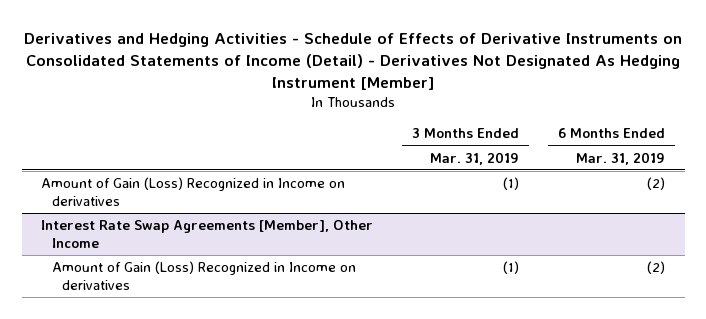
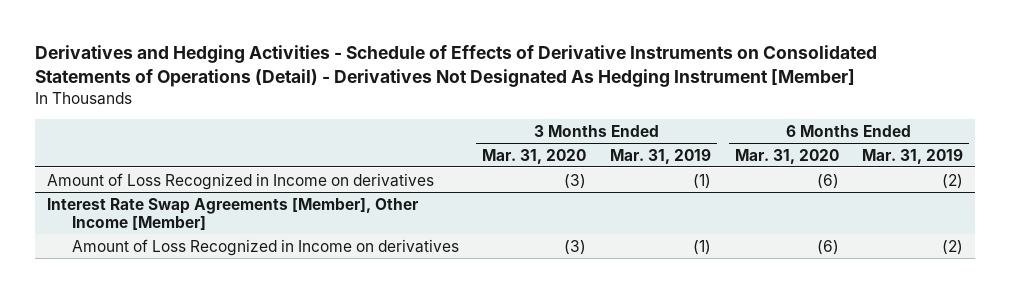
- Derivatives and Hedging Activities - Schedule of Effects of Derivative Instruments on Consolidated Statements of Income (Detail) - Derivatives Not Designated As Hedging Instrument [Member]
+ Derivatives and Hedging Activities - Schedule of Effects of Derivative Instruments on Consolidated Statements of Operations (Detail) - Derivatives Not Designated As Hedging Instrument [Member]
- | 3 Months Ended Mar. 31, 2019 | 6 Months Ended Mar. 31, 2019
+ | 3 Months Ended Mar. 31, 2020 | 3 Months Ended Mar. 31, 2019 | 6 Months Ended Mar. 31, 2020 | 6 Months Ended Mar. 31, 2019
- Amount of Gain (Loss) Recognized in Income on derivatives | (1) | (2)
- Interest Rate Swap Agreements [Member], Other Income
- Amount of Gain (Loss) Recognized in Income on derivatives | (1) | (2)
+ Amount of Loss Recognized in Income on derivatives | (3) | (1) | (6) | (2)
+ Interest Rate Swap Agreements [Member], Other Income [Member]
+ Amount of Loss Recognized in Income on derivatives | (3) | (1) | (6) | (2)

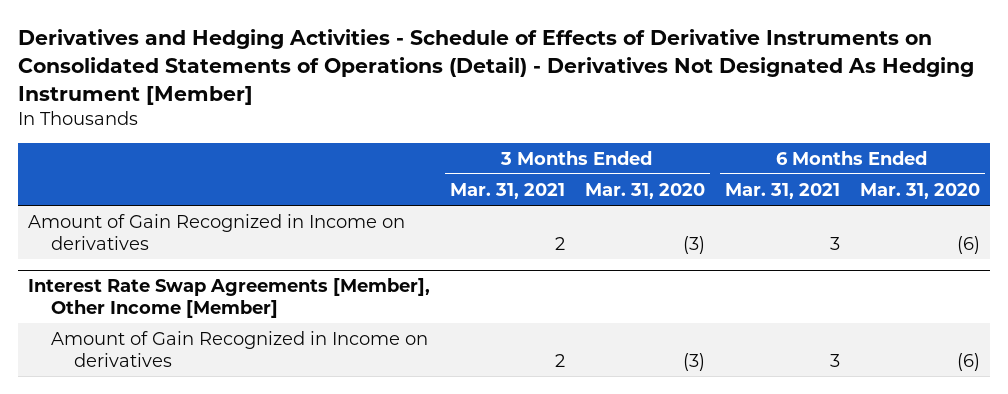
- | 3 Months Ended Mar. 31, 2020 | 3 Months Ended Mar. 31, 2019 | 6 Months Ended Mar. 31, 2020 | 6 Months Ended Mar. 31, 2019
+ | 3 Months Ended Mar. 31, 2021 | 3 Months Ended Mar. 31, 2020 | 6 Months Ended Mar. 31, 2021 | 6 Months Ended Mar. 31, 2020
- Amount of Loss Recognized in Income on derivatives | (3) | (1) | (6) | (2)
+ Amount of Gain Recognized in Income on derivatives | 2 | (3) | 3 | (6)
@ Interest Rate Swap Agreements [Member], Other Income [Member]
- Amount of Loss Recognized in Income on derivatives | (3) | (1) | (6) | (2)
+ Amount of Gain Recognized in Income on derivatives | 2 | (3) | 3 | (6)

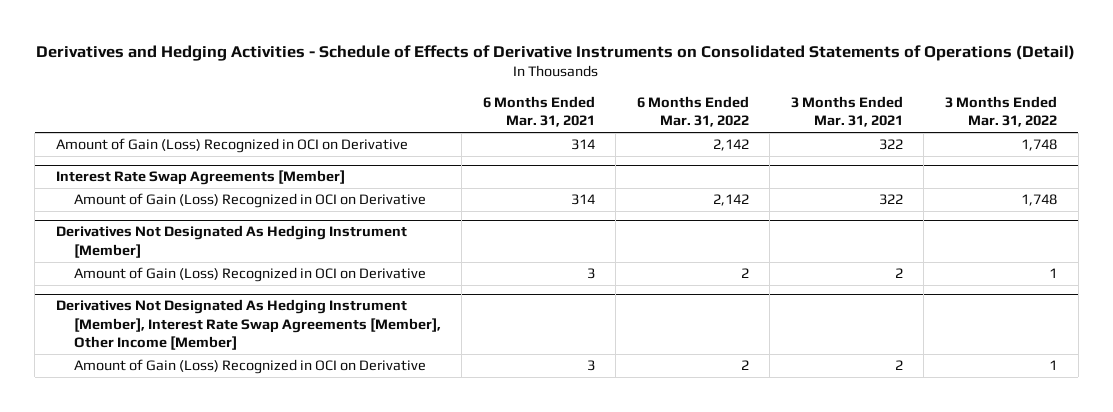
- Derivatives and Hedging Activities - Schedule of Effects of Derivative Instruments on Consolidated Statements of Operations (Detail) - Derivatives Not Designated As Hedging Instrument [Member]
+ Derivatives and Hedging Activities - Schedule of Effects of Derivative Instruments on Consolidated Statements of Operations (Detail)
- | 3 Months Ended Mar. 31, 2021 | 3 Months Ended Mar. 31, 2020 | 6 Months Ended Mar. 31, 2021 | 6 Months Ended Mar. 31, 2020
+ | 6 Months Ended Mar. 31, 2021 | 6 Months Ended Mar. 31, 2022 | 3 Months Ended Mar. 31, 2021 | 3 Months Ended Mar. 31, 2022
- Amount of Gain Recognized in Income on derivatives | 2 | (3) | 3 | (6)
- Interest Rate Swap Agreements [Member], Other Income [Member]
- Amount of Gain Recognized in Income on derivatives | 2 | (3) | 3 | (6)
+ Amount of Gain (Loss) Recognized in OCI on Derivative | 314 | 2,142 | 322 | 1,748
+ Interest Rate Swap Agreements [Member]
+ Amount of Gain (Loss) Recognized in OCI on Derivative | 314 | 2,142 | 322 | 1,748
+ Derivatives Not Designated As Hedging Instrument [Member]
+ Amount of Gain (Loss) Recognized in OCI on Derivative | 3 | 2 | 2 | 1
+ Derivatives Not Designated As Hedging Instrument [Member], Interest Rate Swap Agreements [Member], Other Income [Member]
+ Amount of Gain (Loss) Recognized in OCI on Derivative | 3 | 2 | 2 | 1

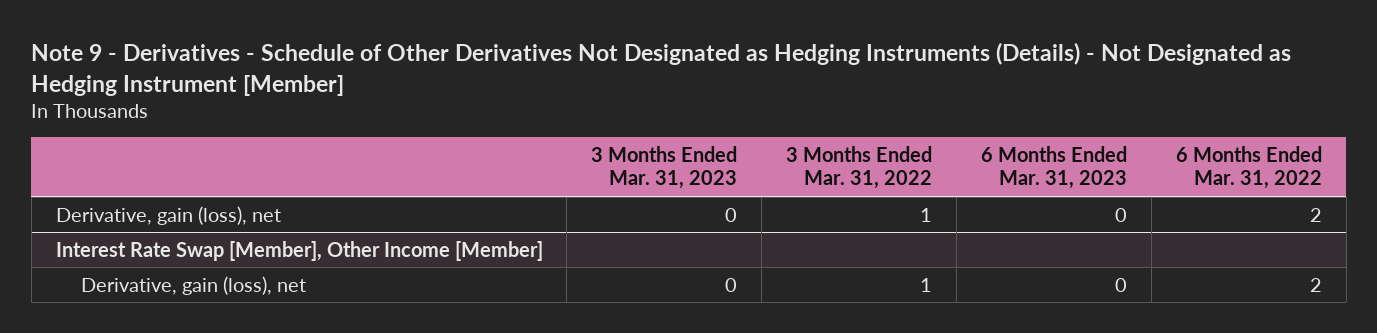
- Derivatives and Hedging Activities - Schedule of Effects of Derivative Instruments on Consolidated Statements of Operations (Detail)
+ Note 9 - Derivatives - Schedule of Other Derivatives Not Designated as Hedging Instruments (Details) - Not Designated as Hedging Instrument [Member]
- | 6 Months Ended Mar. 31, 2021 | 6 Months Ended Mar. 31, 2022 | 3 Months Ended Mar. 31, 2021 | 3 Months Ended Mar. 31, 2022
+ | 3 Months Ended Mar. 31, 2023 | 3 Months Ended Mar. 31, 2022 | 6 Months Ended Mar. 31, 2023 | 6 Months Ended Mar. 31, 2022
- Amount of Gain (Loss) Recognized in OCI on Derivative | 314 | 2,142 | 322 | 1,748
- Interest Rate Swap Agreements [Member]
- Amount of Gain (Loss) Recognized in OCI on Derivative | 314 | 2,142 | 322 | 1,748
- Derivatives Not Designated As Hedging Instrument [Member]
- Amount of Gain (Loss) Recognized in OCI on Derivative | 3 | 2 | 2 | 1
- Derivatives Not Designated As Hedging Instrument [Member], Interest Rate Swap Agreements [Member], Other Income [Member]
- Amount of Gain (Loss) Recognized in OCI on Derivative | 3 | 2 | 2 | 1
+ Derivative, gain (loss), net | 0 | 1 | 0 | 2
+ Interest Rate Swap [Member], Other Income [Member]
+ Derivative, gain (loss), net | 0 | 1 | 0 | 2

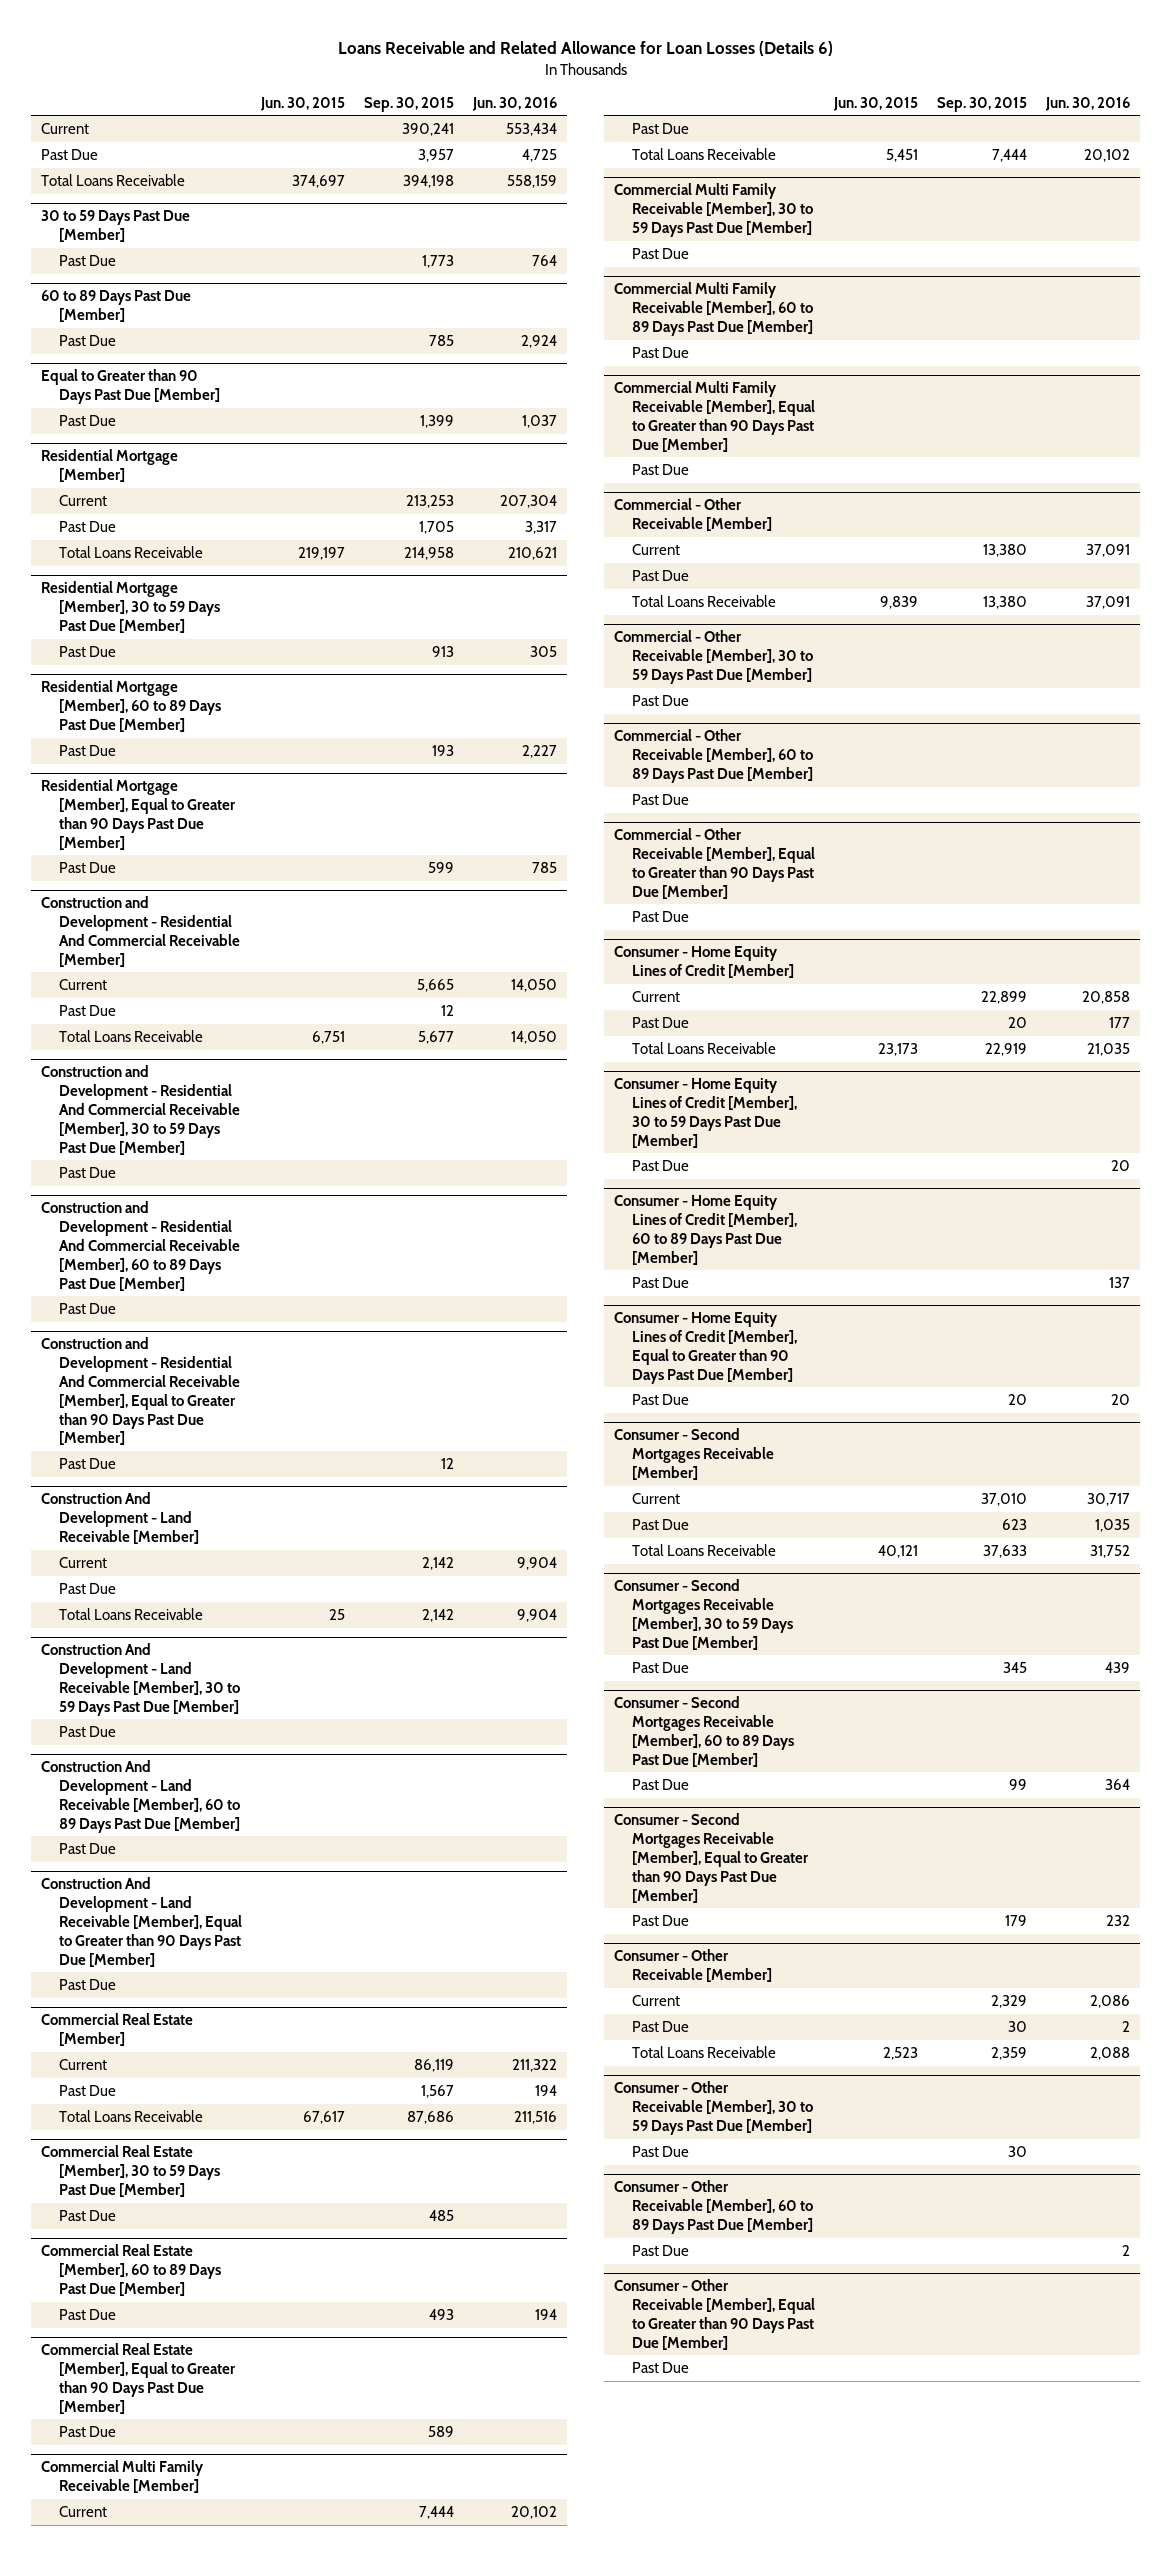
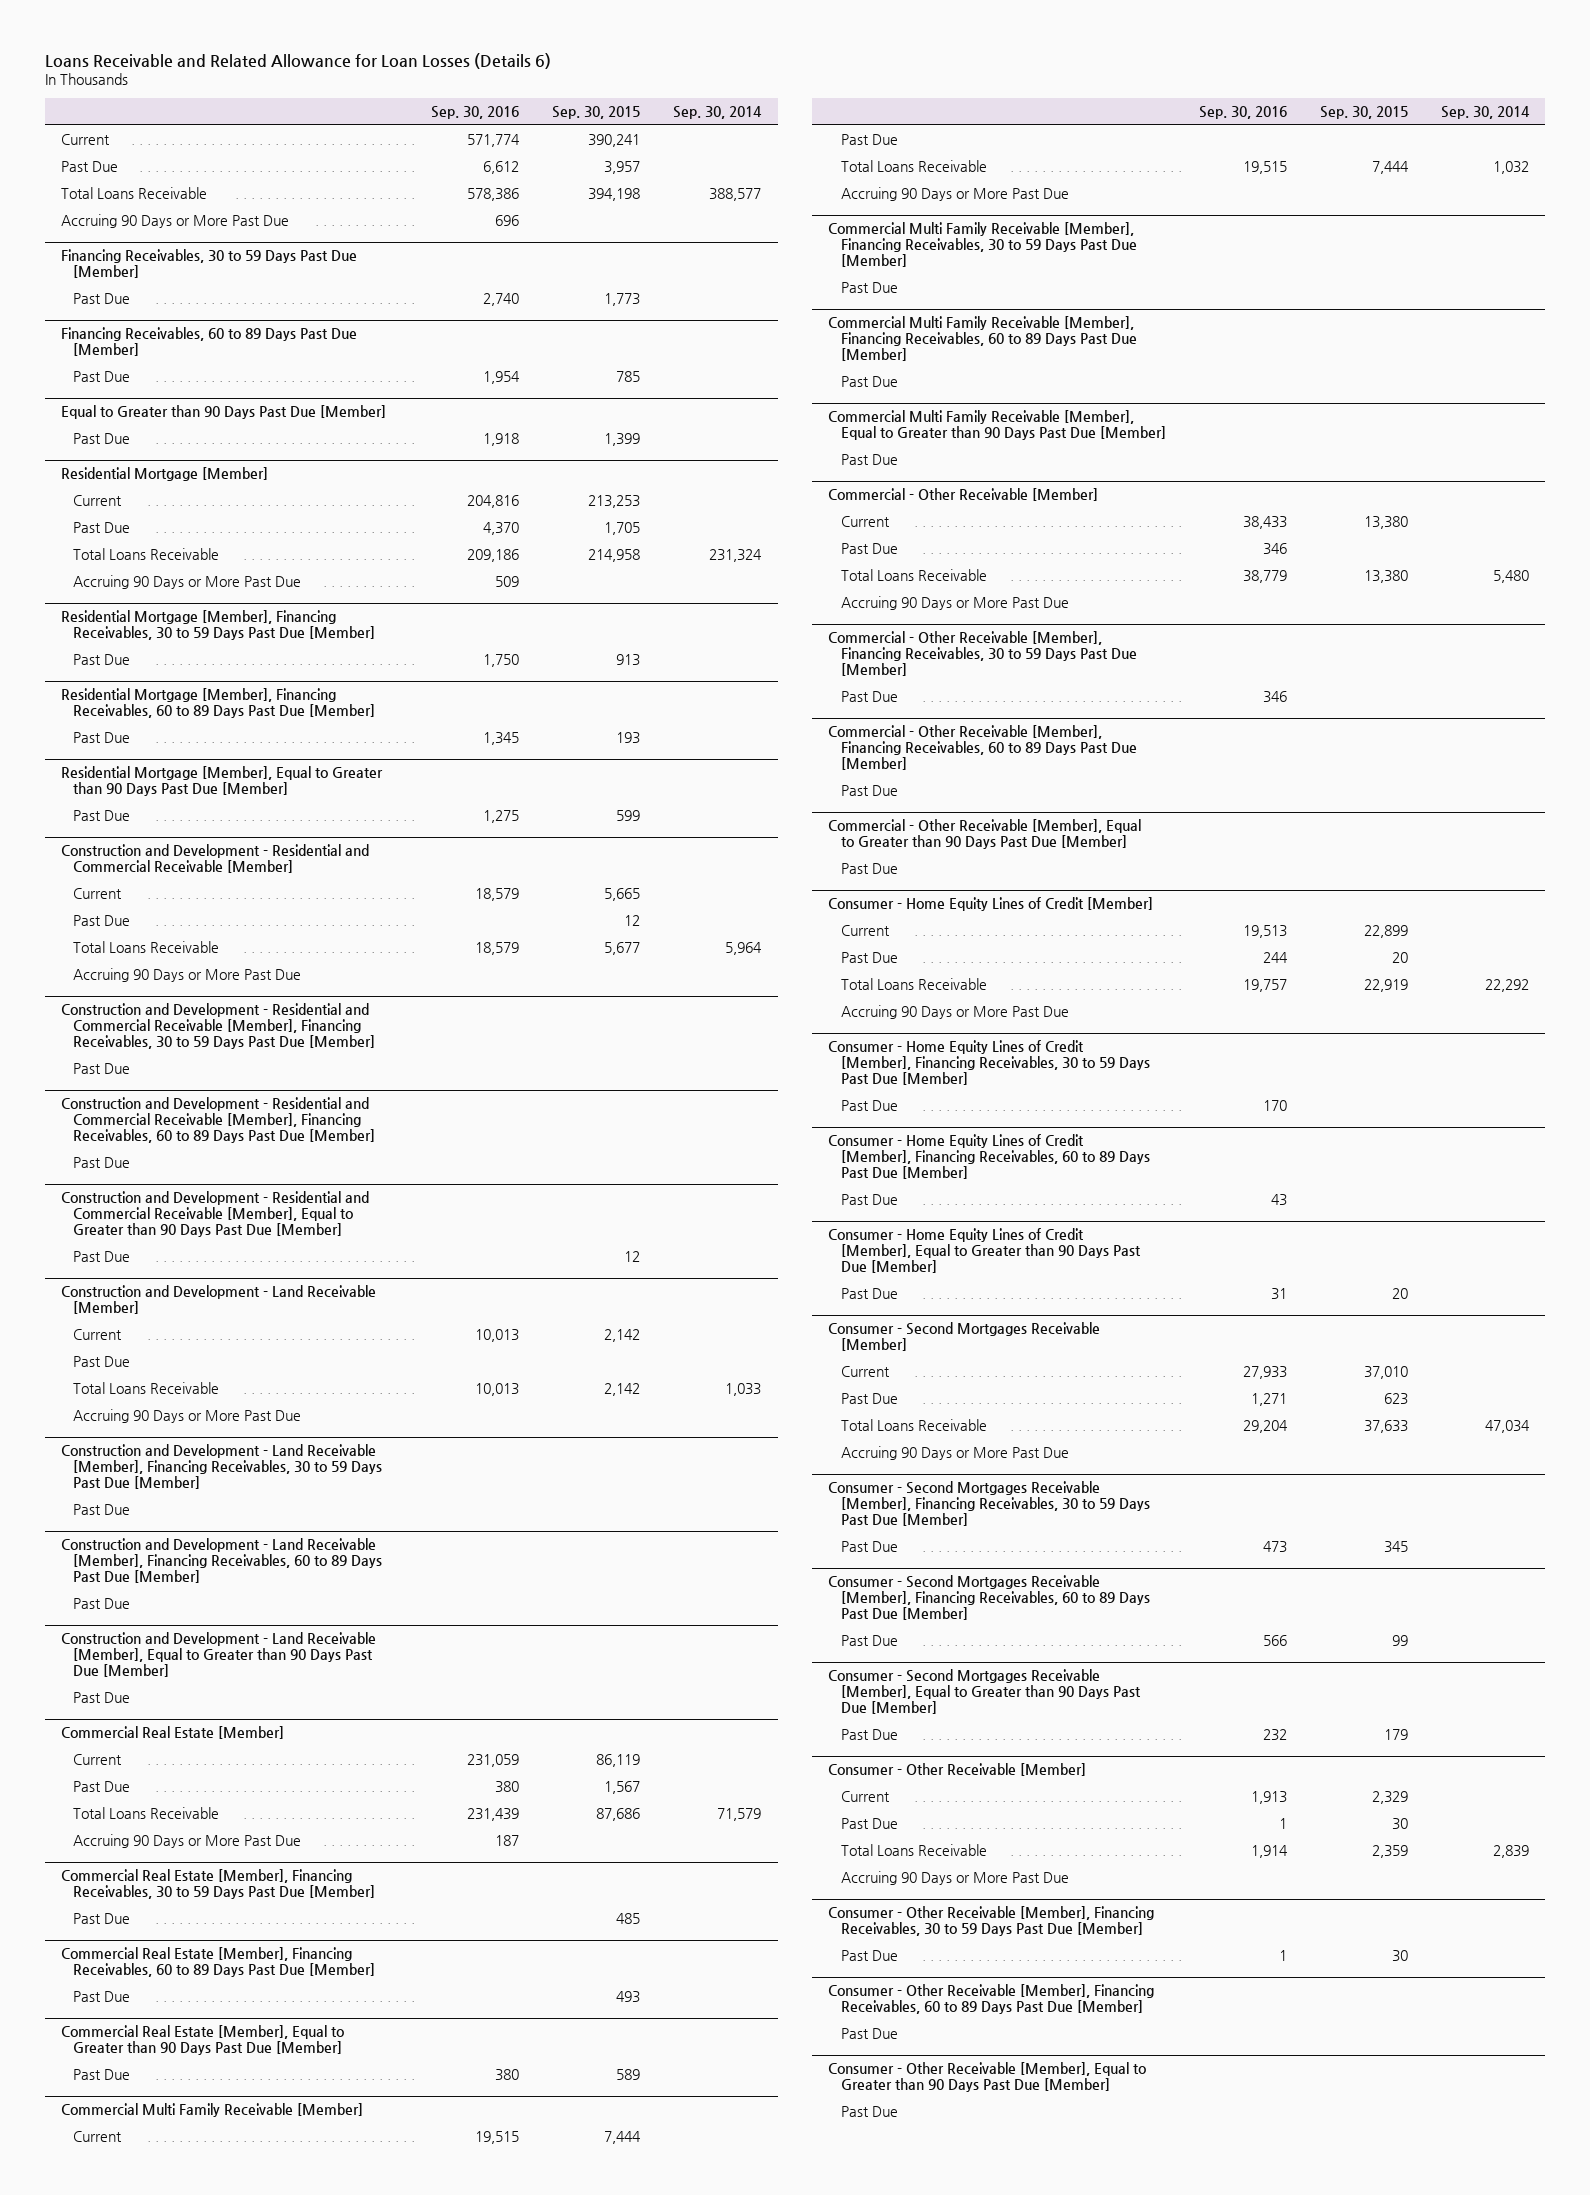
- | Jun. 30, 2015 | Sep. 30, 2015 | Jun. 30, 2016
+ | Sep. 30, 2016 | Sep. 30, 2015 | Sep. 30, 2014
- 30 to 59 Days Past Due [Member]
+ Accruing 90 Days or More Past Due | 696 | |
+ Financing Receivables, 30 to 59 Days Past Due [Member]
- 60 to 89 Days Past Due [Member]
+ Financing Receivables, 60 to 89 Days Past Due [Member]
- Residential Mortgage [Member], 30 to 59 Days Past Due [Member]
@ Residential Mortgage [Member]
+ Accruing 90 Days or More Past Due | 509 | |
+ Residential Mortgage [Member], Financing Receivables, 30 to 59 Days Past Due [Member]
- Residential Mortgage [Member], 60 to 89 Days Past Due [Member]
+ Residential Mortgage [Member], Financing Receivables, 60 to 89 Days Past Due [Member]
- Construction and Development - Residential And Commercial Receivable [Member]
+ Construction and Development - Residential and Commercial Receivable [Member]
- Construction and Development - Residential And Commercial Receivable [Member], 30 to 59 Days Past Due [Member]
+ Accruing 90 Days or More Past Due
+ Construction and Development - Residential and Commercial Receivable [Member], Financing Receivables, 30 to 59 Days Past Due [Member]
- Construction and Development - Residential And Commercial Receivable [Member], 60 to 89 Days Past Due [Member]
+ Construction and Development - Residential and Commercial Receivable [Member], Financing Receivables, 60 to 89 Days Past Due [Member]
- Construction and Development - Residential And Commercial Receivable [Member], Equal to Greater than 90 Days Past Due [Member]
+ Construction and Development - Residential and Commercial Receivable [Member], Equal to Greater than 90 Days Past Due [Member]
- Construction And Development - Land Receivable [Member]
+ Construction and Development - Land Receivable [Member]
- Construction And Development - Land Receivable [Member], 30 to 59 Days Past Due [Member]
+ Accruing 90 Days or More Past Due
+ Construction and Development - Land Receivable [Member], Financing Receivables, 30 to 59 Days Past Due [Member]
- Construction And Development - Land Receivable [Member], 60 to 89 Days Past Due [Member]
+ Construction and Development - Land Receivable [Member], Financing Receivables, 60 to 89 Days Past Due [Member]
- Construction And Development - Land Receivable [Member], Equal to Greater than 90 Days Past Due [Member]
+ Construction and Development - Land Receivable [Member], Equal to Greater than 90 Days Past Due [Member]
- Commercial Real Estate [Member], 30 to 59 Days Past Due [Member]
@ Commercial Real Estate [Member]
+ Accruing 90 Days or More Past Due | 187 | |
+ Commercial Real Estate [Member], Financing Receivables, 30 to 59 Days Past Due [Member]
- Commercial Real Estate [Member], 60 to 89 Days Past Due [Member]
+ Commercial Real Estate [Member], Financing Receivables, 60 to 89 Days Past Due [Member]
- Commercial Multi Family Receivable [Member], 30 to 59 Days Past Due [Member]
@ Commercial Multi Family Receivable [Member]
+ Accruing 90 Days or More Past Due
+ Commercial Multi Family Receivable [Member], Financing Receivables, 30 to 59 Days Past Due [Member]
- Commercial Multi Family Receivable [Member], 60 to 89 Days Past Due [Member]
+ Commercial Multi Family Receivable [Member], Financing Receivables, 60 to 89 Days Past Due [Member]
- Commercial - Other Receivable [Member], 30 to 59 Days Past Due [Member]
@ Commercial - Other Receivable [Member]
+ Accruing 90 Days or More Past Due
+ Commercial - Other Receivable [Member], Financing Receivables, 30 to 59 Days Past Due [Member]
- Commercial - Other Receivable [Member], 60 to 89 Days Past Due [Member]
+ Commercial - Other Receivable [Member], Financing Receivables, 60 to 89 Days Past Due [Member]
- Consumer - Home Equity Lines of Credit [Member], 30 to 59 Days Past Due [Member]
@ Consumer - Home Equity Lines of Credit [Member]
+ Accruing 90 Days or More Past Due
+ Consumer - Home Equity Lines of Credit [Member], Financing Receivables, 30 to 59 Days Past Due [Member]
- Consumer - Home Equity Lines of Credit [Member], 60 to 89 Days Past Due [Member]
+ Consumer - Home Equity Lines of Credit [Member], Financing Receivables, 60 to 89 Days Past Due [Member]
- Consumer - Second Mortgages Receivable [Member], 30 to 59 Days Past Due [Member]
@ Consumer - Second Mortgages Receivable [Member]
+ Accruing 90 Days or More Past Due
+ Consumer - Second Mortgages Receivable [Member], Financing Receivables, 30 to 59 Days Past Due [Member]
- Consumer - Second Mortgages Receivable [Member], 60 to 89 Days Past Due [Member]
+ Consumer - Second Mortgages Receivable [Member], Financing Receivables, 60 to 89 Days Past Due [Member]
- Consumer - Other Receivable [Member], 30 to 59 Days Past Due [Member]
@ Consumer - Other Receivable [Member]
+ Accruing 90 Days or More Past Due
+ Consumer - Other Receivable [Member], Financing Receivables, 30 to 59 Days Past Due [Member]
- Consumer - Other Receivable [Member], 60 to 89 Days Past Due [Member]
+ Consumer - Other Receivable [Member], Financing Receivables, 60 to 89 Days Past Due [Member]

